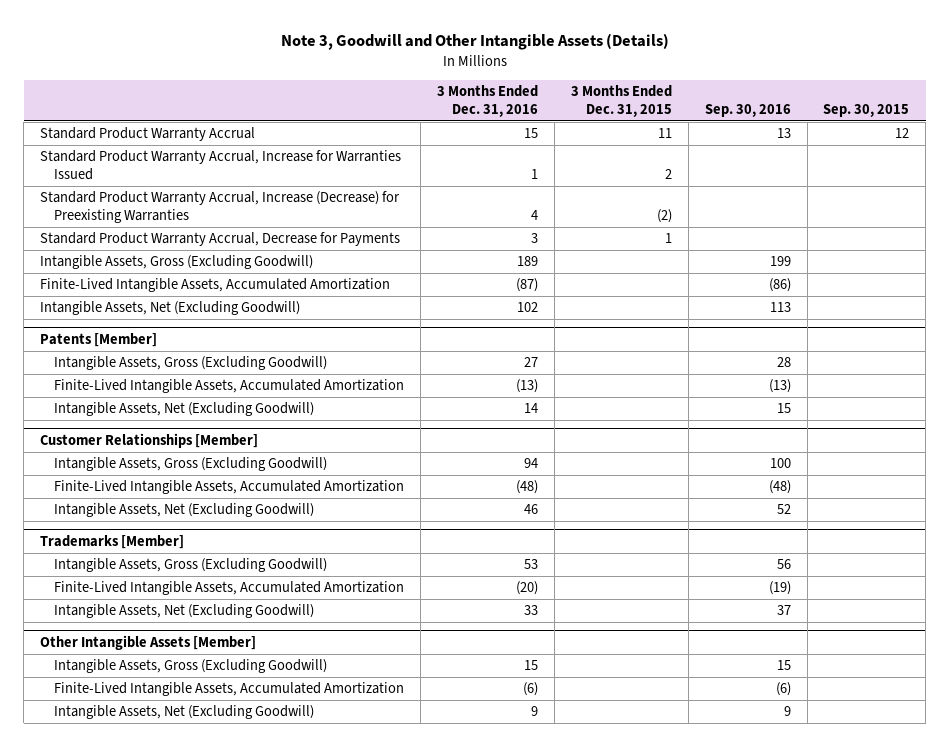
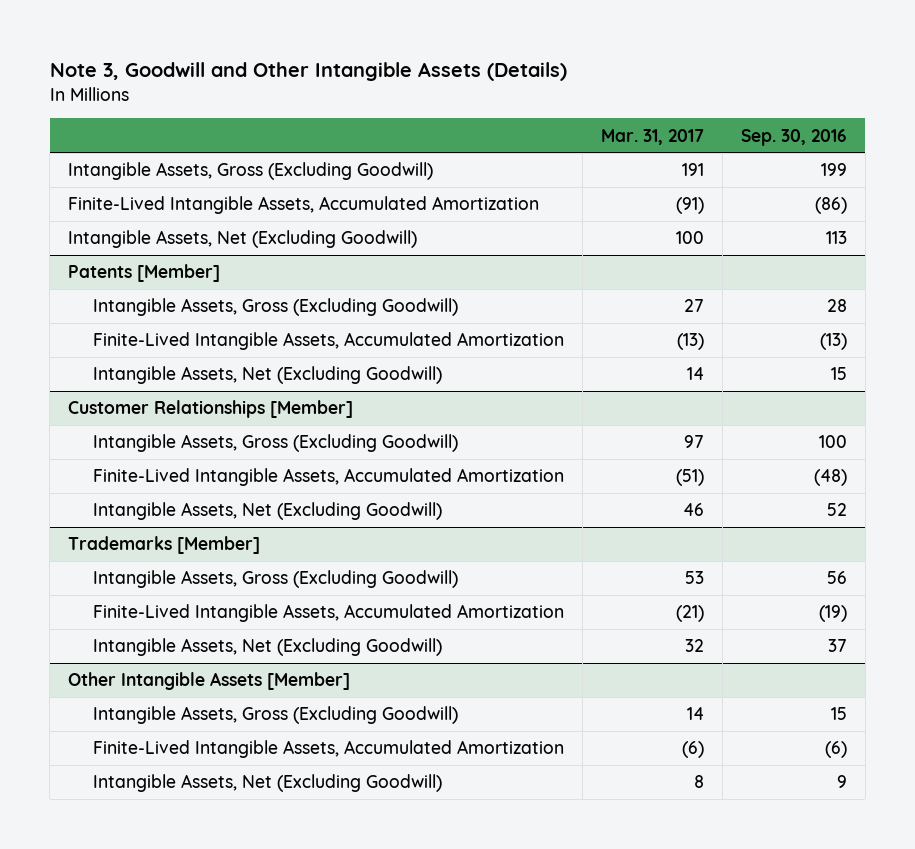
- | 3 Months Ended Dec. 31, 2016 | 3 Months Ended Dec. 31, 2015 | Sep. 30, 2016 | Sep. 30, 2015
+ | Mar. 31, 2017 | Sep. 30, 2016
- Standard Product Warranty Accrual | 15 | 11 | 13 | 12
- Standard Product Warranty Accrual, Increase for Warranties Issued | 1 | 2 | |
- Standard Product Warranty Accrual, Increase (Decrease) for Preexisting Warranties | 4 | (2) | |
- Standard Product Warranty Accrual, Decrease for Payments | 3 | 1 | |

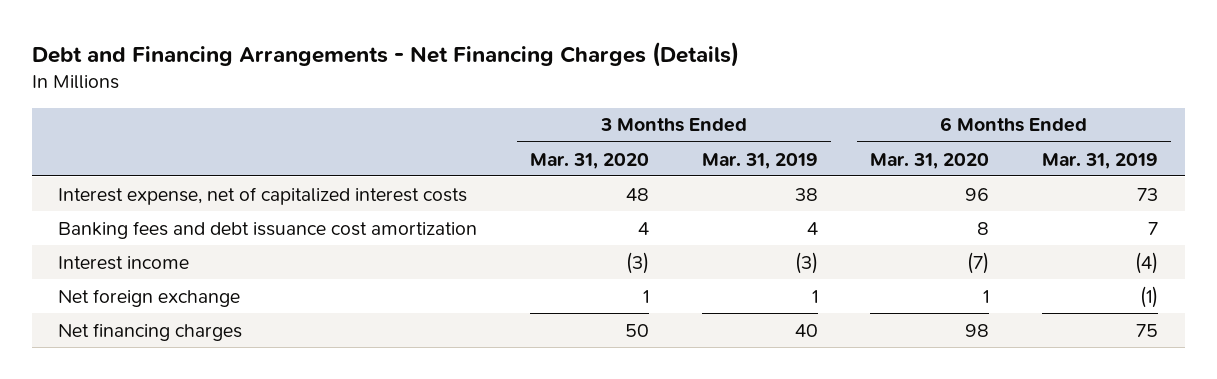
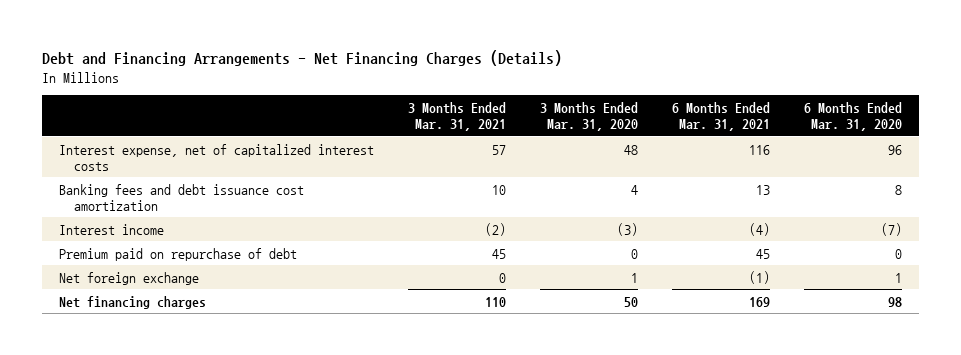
- | 3 Months Ended Mar. 31, 2020 | 3 Months Ended Mar. 31, 2019 | 6 Months Ended Mar. 31, 2020 | 6 Months Ended Mar. 31, 2019
+ | 3 Months Ended Mar. 31, 2021 | 3 Months Ended Mar. 31, 2020 | 6 Months Ended Mar. 31, 2021 | 6 Months Ended Mar. 31, 2020
+ Premium paid on repurchase of debt | 45 | 0 | 45 | 0

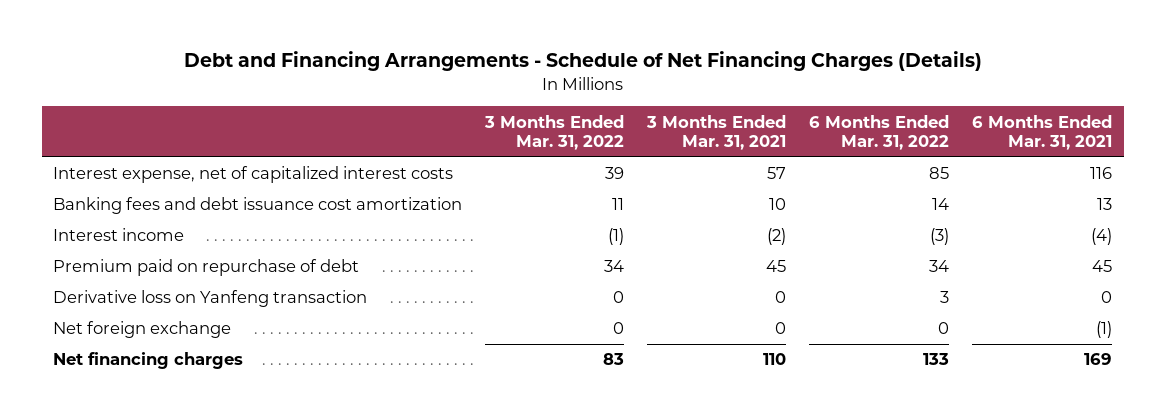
- Debt and Financing Arrangements - Net Financing Charges (Details)
+ Debt and Financing Arrangements - Schedule of Net Financing Charges (Details)
- | 3 Months Ended Mar. 31, 2021 | 3 Months Ended Mar. 31, 2020 | 6 Months Ended Mar. 31, 2021 | 6 Months Ended Mar. 31, 2020
+ | 3 Months Ended Mar. 31, 2022 | 3 Months Ended Mar. 31, 2021 | 6 Months Ended Mar. 31, 2022 | 6 Months Ended Mar. 31, 2021
+ Derivative loss on Yanfeng transaction | 0 | 0 | 3 | 0

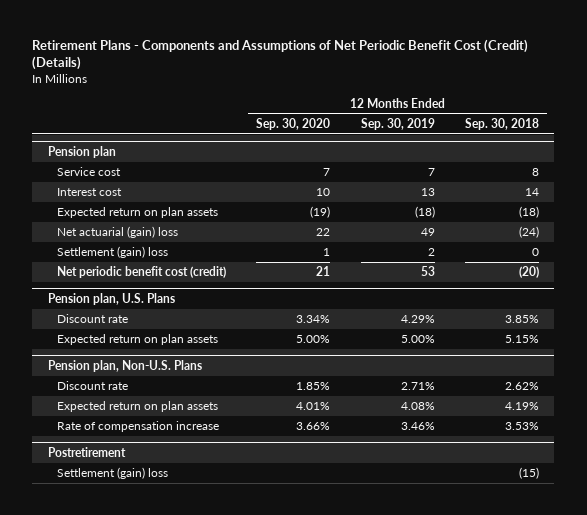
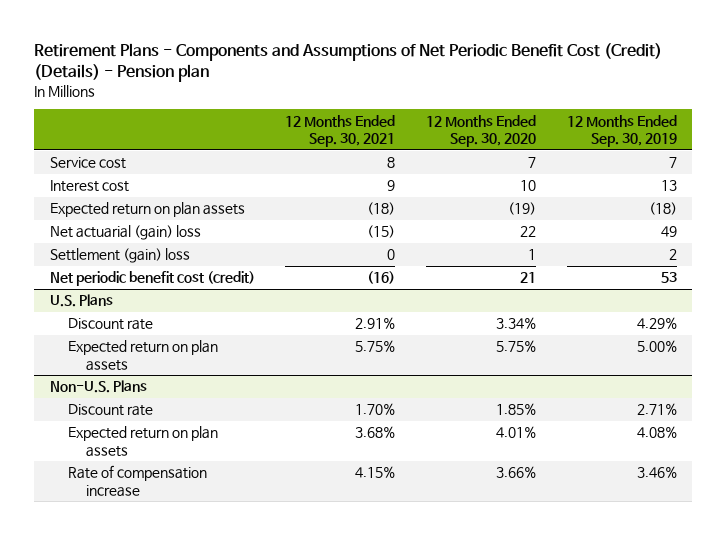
- Retirement Plans - Components and Assumptions of Net Periodic Benefit Cost (Credit) (Details)
+ Retirement Plans - Components and Assumptions of Net Periodic Benefit Cost (Credit) (Details) - Pension plan
- | 12 Months Ended Sep. 30, 2020 | 12 Months Ended Sep. 30, 2019 | 12 Months Ended Sep. 30, 2018
+ | 12 Months Ended Sep. 30, 2021 | 12 Months Ended Sep. 30, 2020 | 12 Months Ended Sep. 30, 2019
- Pension plan
- Pension plan, U.S. Plans
+ U.S. Plans
- Expected return on plan assets | 5.00% | 5.00% | 5.15%
- Pension plan, Non-U.S. Plans
+ Expected return on plan assets | 5.75% | 5.75% | 5.00%
+ Non-U.S. Plans
- Postretirement
- Settlement (gain) loss | | | (15)

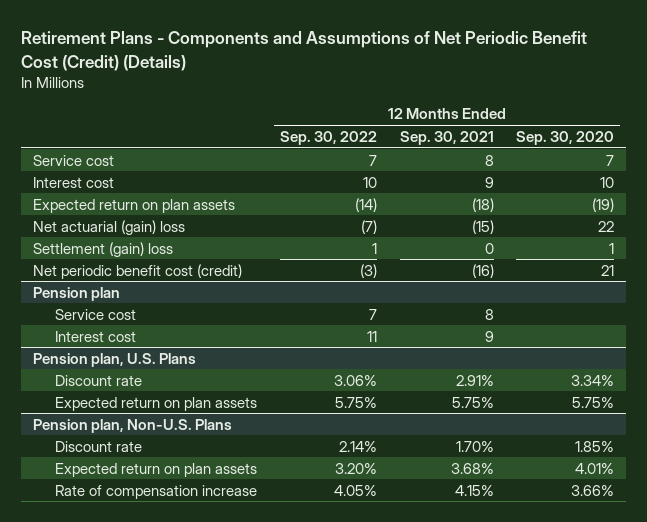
- Retirement Plans - Components and Assumptions of Net Periodic Benefit Cost (Credit) (Details) - Pension plan
+ Retirement Plans - Components and Assumptions of Net Periodic Benefit Cost (Credit) (Details)
- | 12 Months Ended Sep. 30, 2021 | 12 Months Ended Sep. 30, 2020 | 12 Months Ended Sep. 30, 2019
+ | 12 Months Ended Sep. 30, 2022 | 12 Months Ended Sep. 30, 2021 | 12 Months Ended Sep. 30, 2020
- U.S. Plans
+ Pension plan
+ Service cost | 7 | 8 |
+ Interest cost | 11 | 9 |
+ Pension plan, U.S. Plans
- Non-U.S. Plans
+ Pension plan, Non-U.S. Plans

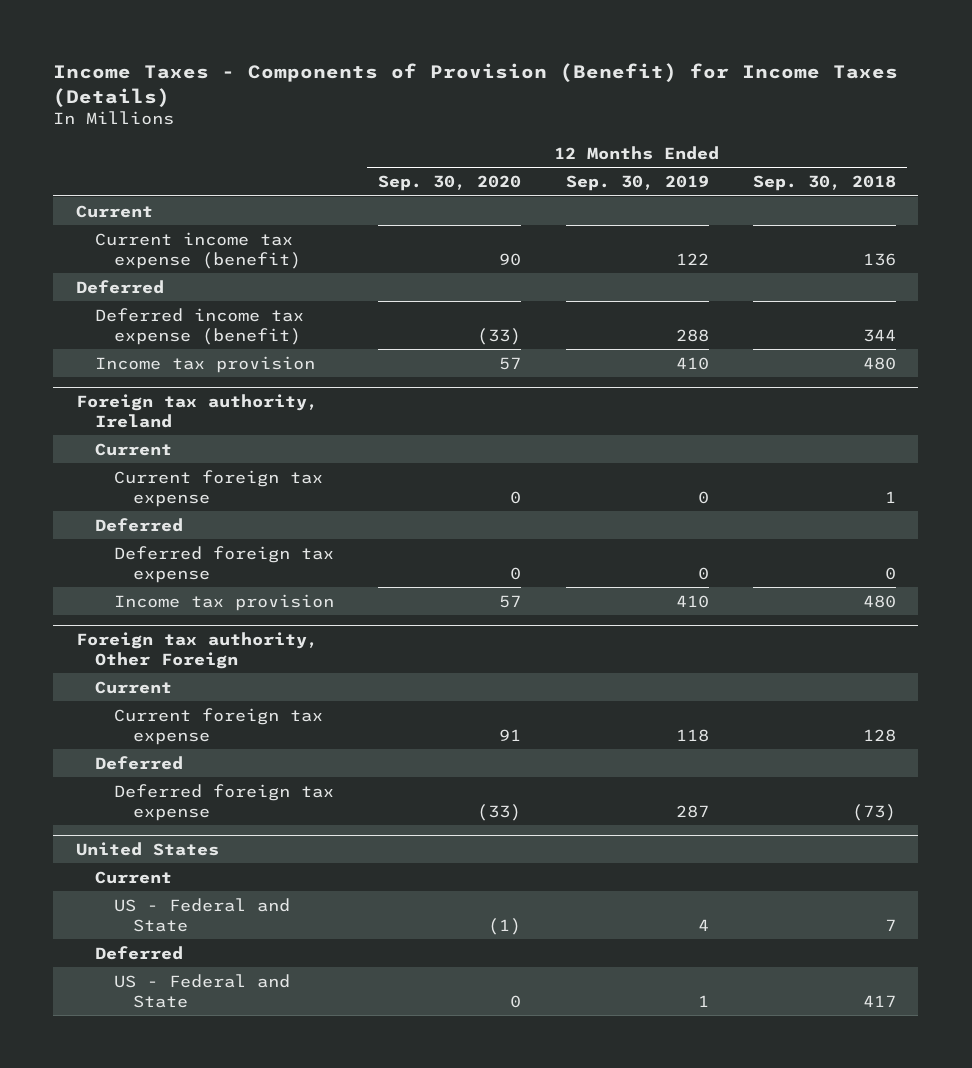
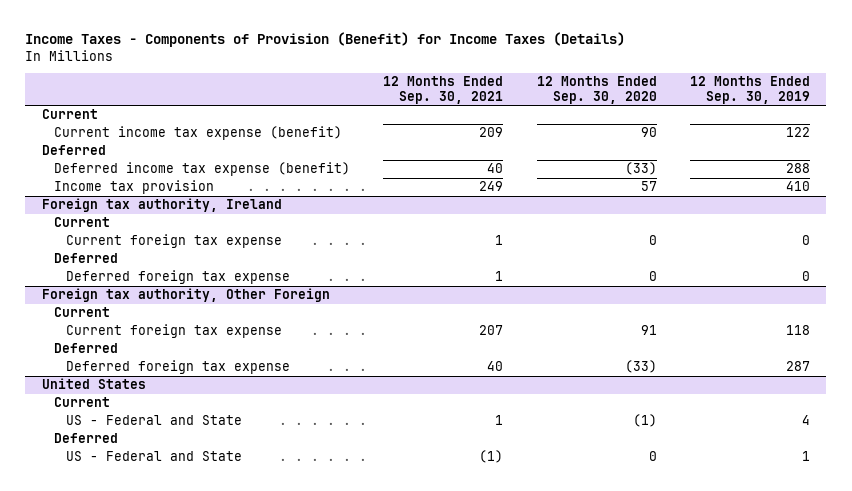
- | 12 Months Ended Sep. 30, 2020 | 12 Months Ended Sep. 30, 2019 | 12 Months Ended Sep. 30, 2018
+ | 12 Months Ended Sep. 30, 2021 | 12 Months Ended Sep. 30, 2020 | 12 Months Ended Sep. 30, 2019
@ Foreign tax authority, Ireland
- Income tax provision | 57 | 410 | 480

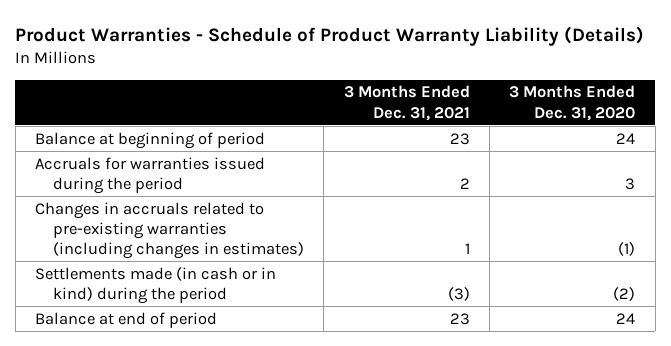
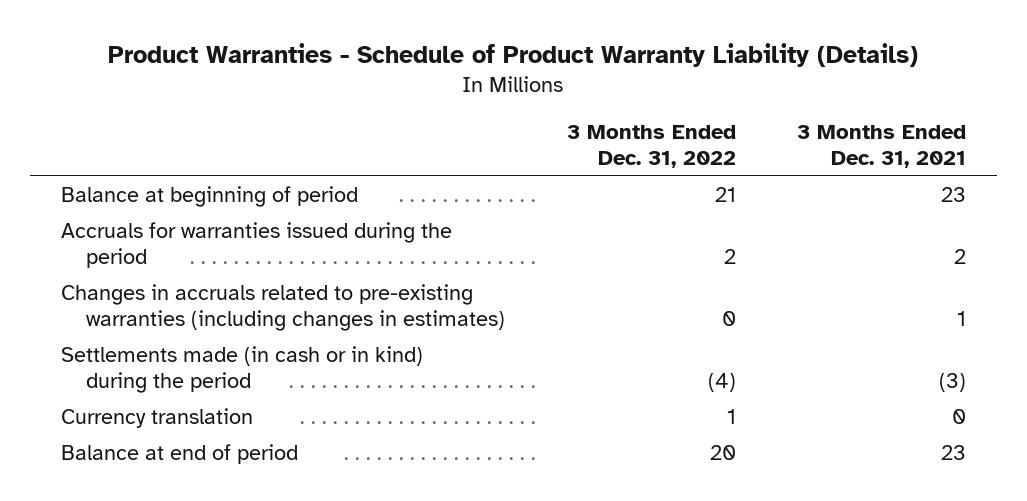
- | 3 Months Ended Dec. 31, 2021 | 3 Months Ended Dec. 31, 2020
+ | 3 Months Ended Dec. 31, 2022 | 3 Months Ended Dec. 31, 2021
+ Currency translation | 1 | 0

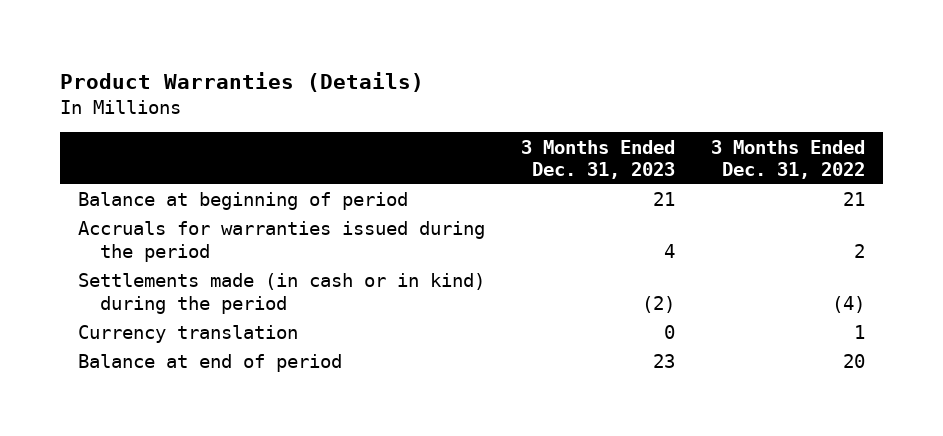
- Product Warranties - Schedule of Product Warranty Liability (Details)
+ Product Warranties (Details)
- | 3 Months Ended Dec. 31, 2022 | 3 Months Ended Dec. 31, 2021
+ | 3 Months Ended Dec. 31, 2023 | 3 Months Ended Dec. 31, 2022
- Changes in accruals related to pre-existing warranties (including changes in estimates) | 0 | 1

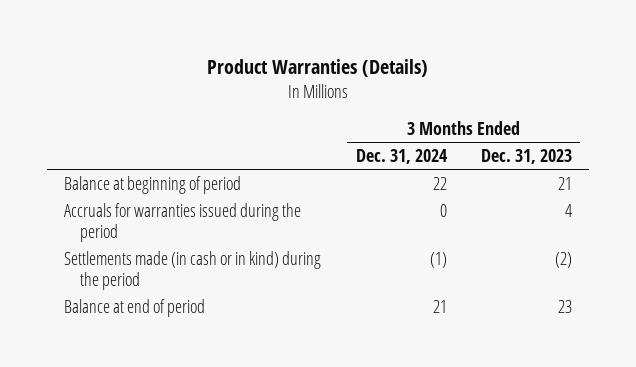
- | 3 Months Ended Dec. 31, 2023 | 3 Months Ended Dec. 31, 2022
+ | 3 Months Ended Dec. 31, 2024 | 3 Months Ended Dec. 31, 2023
- Currency translation | 0 | 1

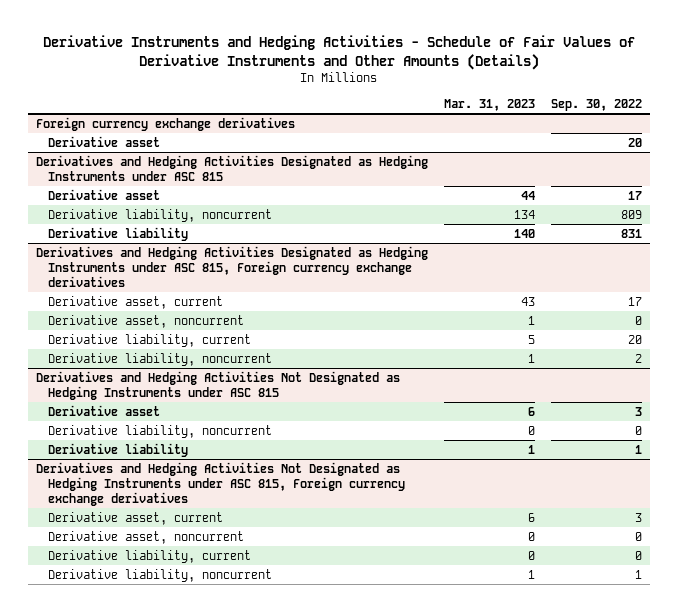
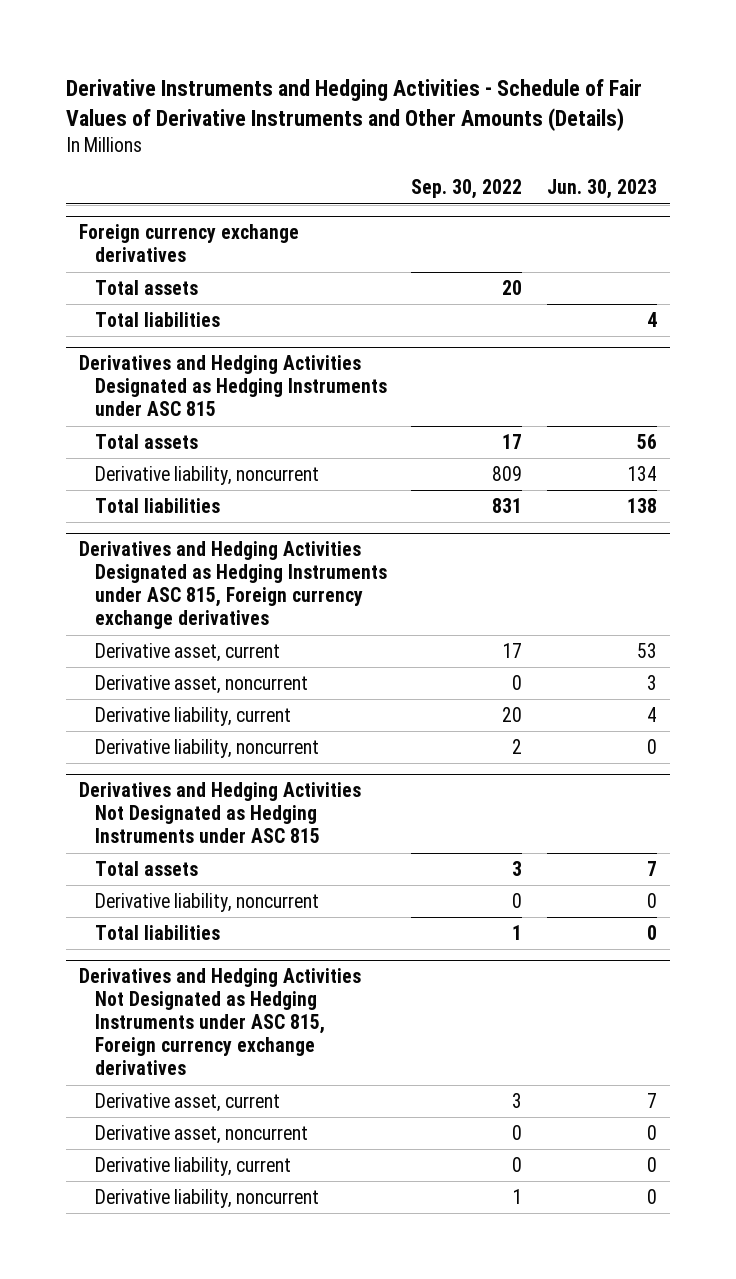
- | Mar. 31, 2023 | Sep. 30, 2022
+ | Sep. 30, 2022 | Jun. 30, 2023
@ Foreign currency exchange derivatives
- Derivative asset | | 20
+ Total assets | 20 |
+ Total liabilities | | 4
@ Derivatives and Hedging Activities Designated as Hedging Instruments under ASC 815
- Derivative asset | 44 | 17
+ Total assets | 17 | 56
- Derivative liability | 140 | 831
+ Total liabilities | 831 | 138
@ Derivatives and Hedging Activities Not Designated as Hedging Instruments under ASC 815
- Derivative asset | 6 | 3
+ Total assets | 3 | 7
- Derivative liability | 1 | 1
+ Total liabilities | 1 | 0

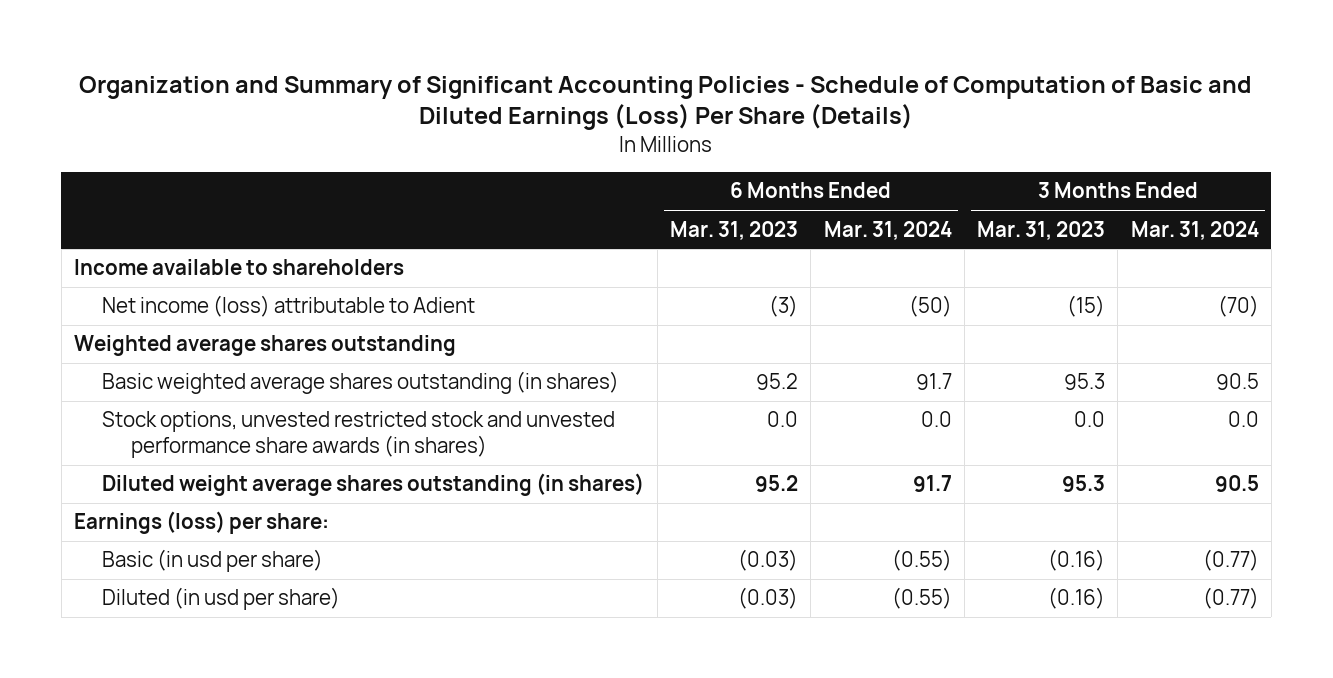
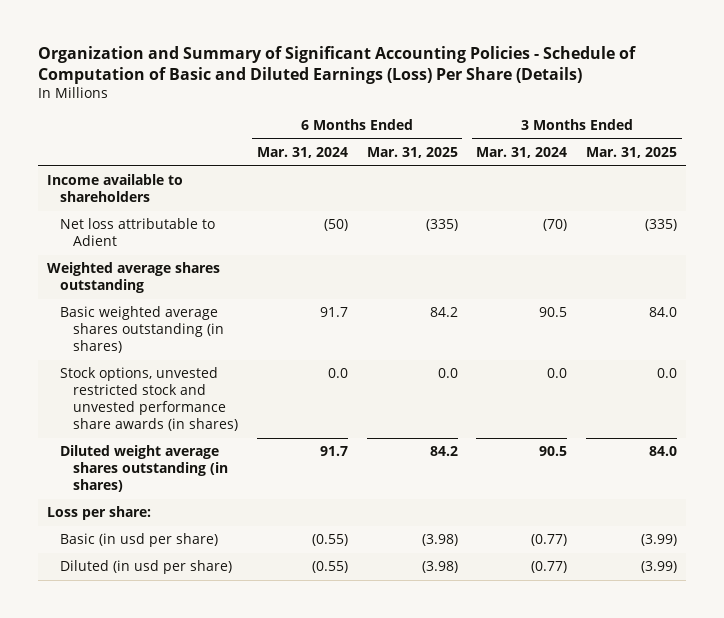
- | 6 Months Ended Mar. 31, 2023 | 6 Months Ended Mar. 31, 2024 | 3 Months Ended Mar. 31, 2023 | 3 Months Ended Mar. 31, 2024
+ | 6 Months Ended Mar. 31, 2024 | 6 Months Ended Mar. 31, 2025 | 3 Months Ended Mar. 31, 2024 | 3 Months Ended Mar. 31, 2025
- Net income (loss) attributable to Adient | (3) | (50) | (15) | (70)
+ Net loss attributable to Adient | (50) | (335) | (70) | (335)
- Earnings (loss) per share:
+ Loss per share:

